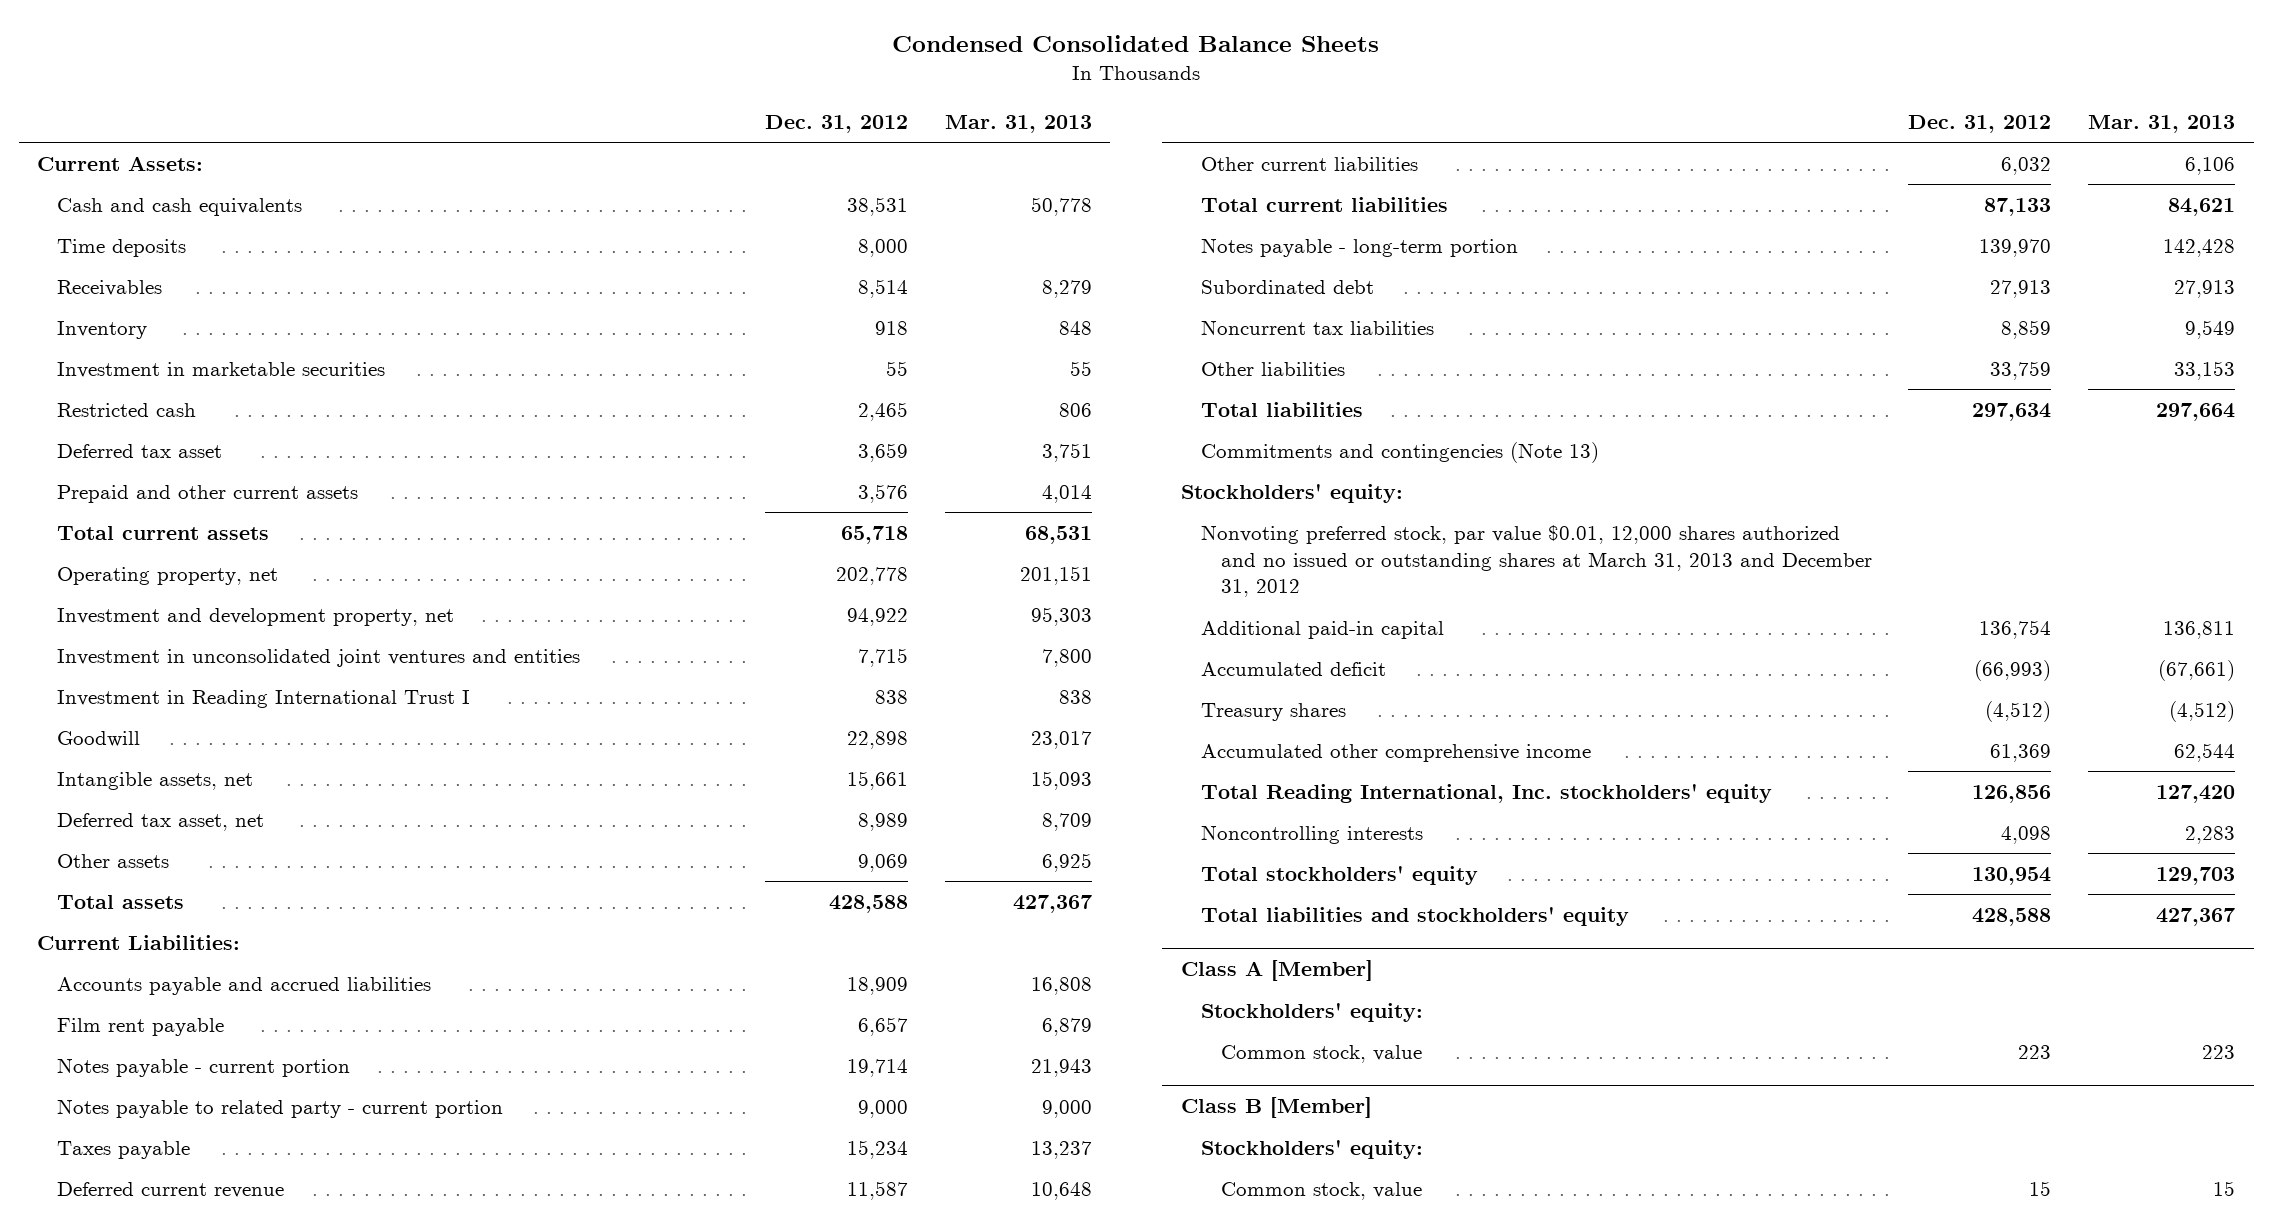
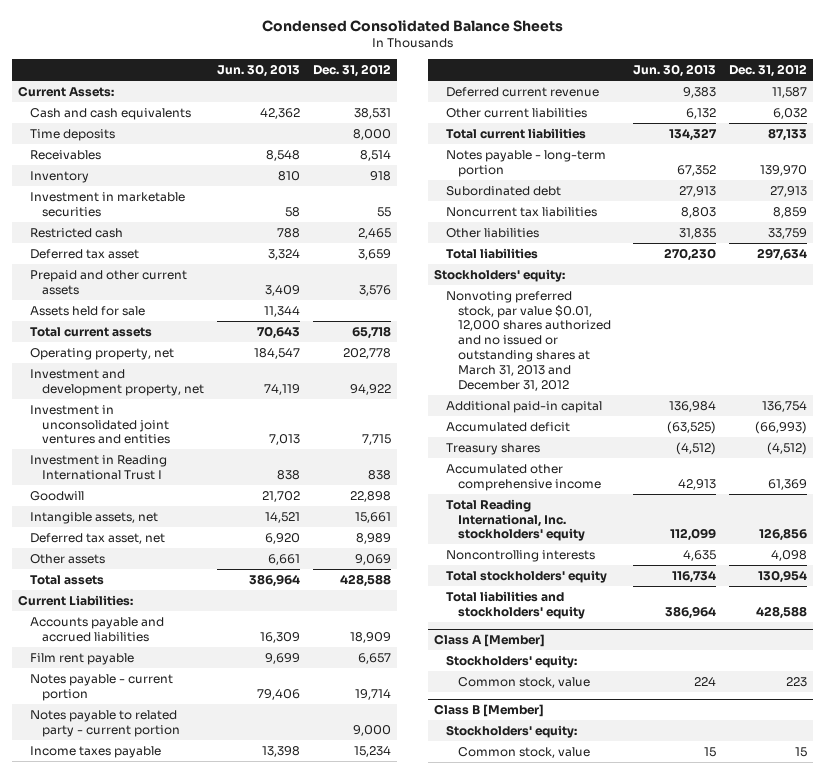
- | Dec. 31, 2012 | Mar. 31, 2013
+ | Jun. 30, 2013 | Dec. 31, 2012
+ Assets held for sale | 11,344 |
- Taxes payable | 15,234 | 13,237
+ Income taxes payable | 13,398 | 15,234
- Commitments and contingencies (Note 13)

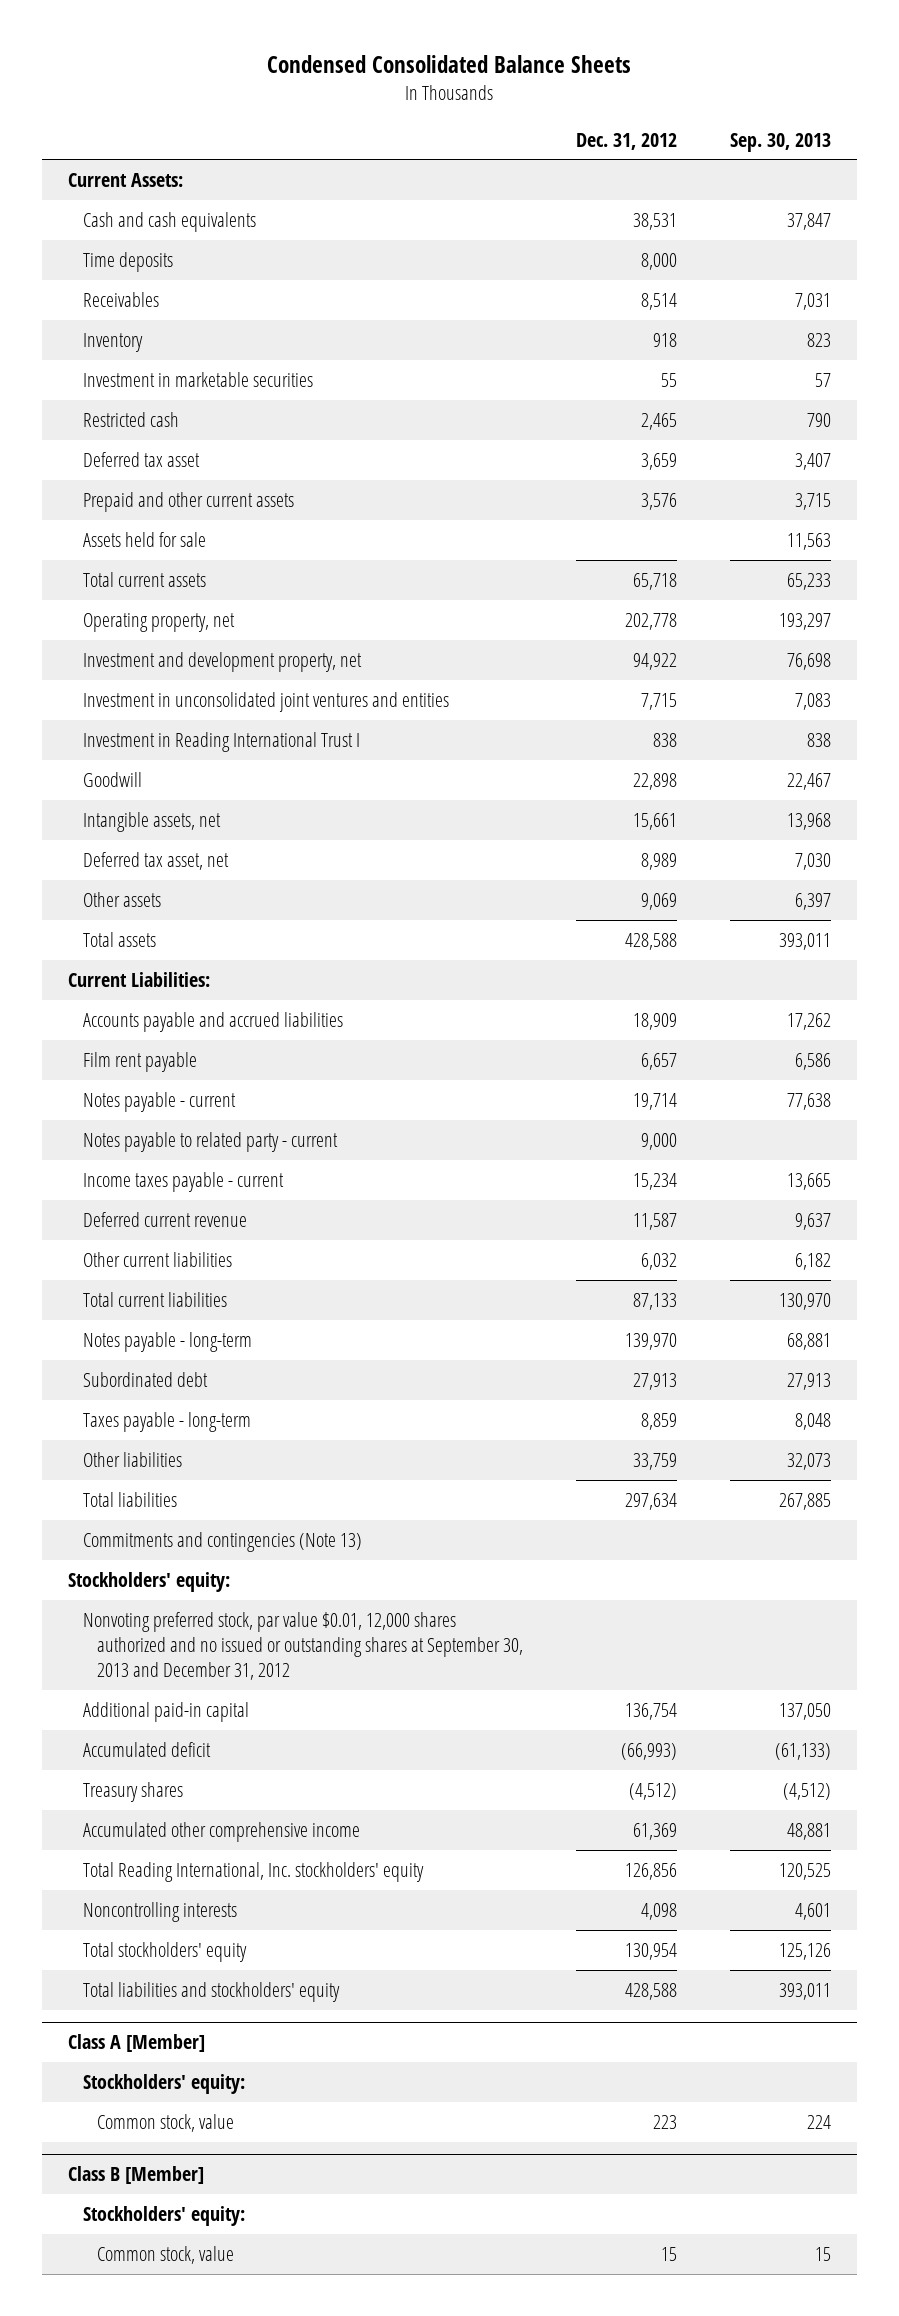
- | Jun. 30, 2013 | Dec. 31, 2012
+ | Dec. 31, 2012 | Sep. 30, 2013
- Notes payable - current portion | 79,406 | 19,714
- Notes payable to related party - current portion | | 9,000
- Income taxes payable | 13,398 | 15,234
+ Notes payable - current | 19,714 | 77,638
+ Notes payable to related party - current | 9,000 |
+ Income taxes payable - current | 15,234 | 13,665
- Notes payable - long-term portion | 67,352 | 139,970
+ Notes payable - long-term | 139,970 | 68,881
- Noncurrent tax liabilities | 8,803 | 8,859
+ Taxes payable - long-term | 8,859 | 8,048
+ Commitments and contingencies (Note 13)
- Nonvoting preferred stock, par value $0.01, 12,000 shares authorized and no issued or outstanding shares at March 31, 2013 and December 31, 2012
+ Nonvoting preferred stock, par value $0.01, 12,000 shares authorized and no issued or outstanding shares at September 30, 2013 and December 31, 2012

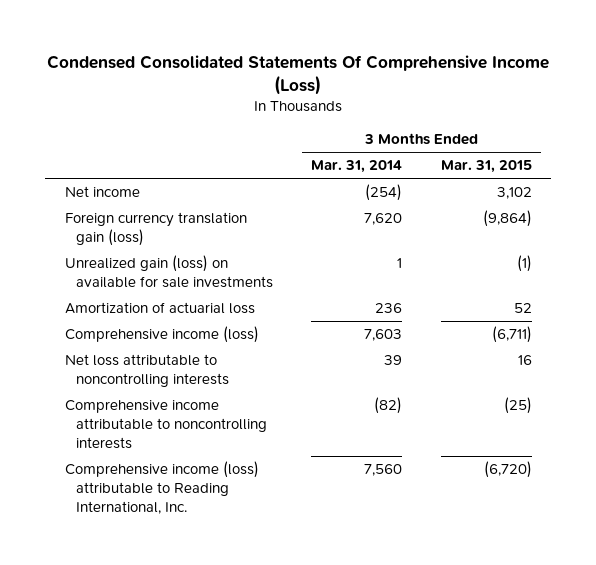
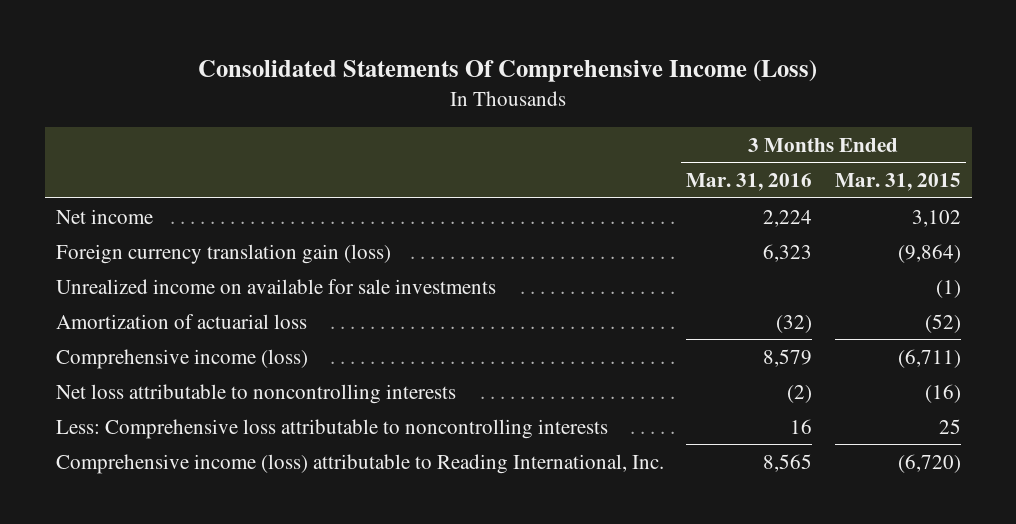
- Condensed Consolidated Statements Of Comprehensive Income (Loss)
+ Consolidated Statements Of Comprehensive Income (Loss)
- | 3 Months Ended Mar. 31, 2014 | 3 Months Ended Mar. 31, 2015
+ | 3 Months Ended Mar. 31, 2016 | 3 Months Ended Mar. 31, 2015
- Unrealized gain (loss) on available for sale investments | 1 | (1)
- Amortization of actuarial loss | 236 | 52
+ Unrealized income on available for sale investments | | (1)
+ Amortization of actuarial loss | (32) | (52)
- Net loss attributable to noncontrolling interests | 39 | 16
- Comprehensive income attributable to noncontrolling interests | (82) | (25)
+ Net loss attributable to noncontrolling interests | (2) | (16)
+ Less: Comprehensive loss attributable to noncontrolling interests | 16 | 25

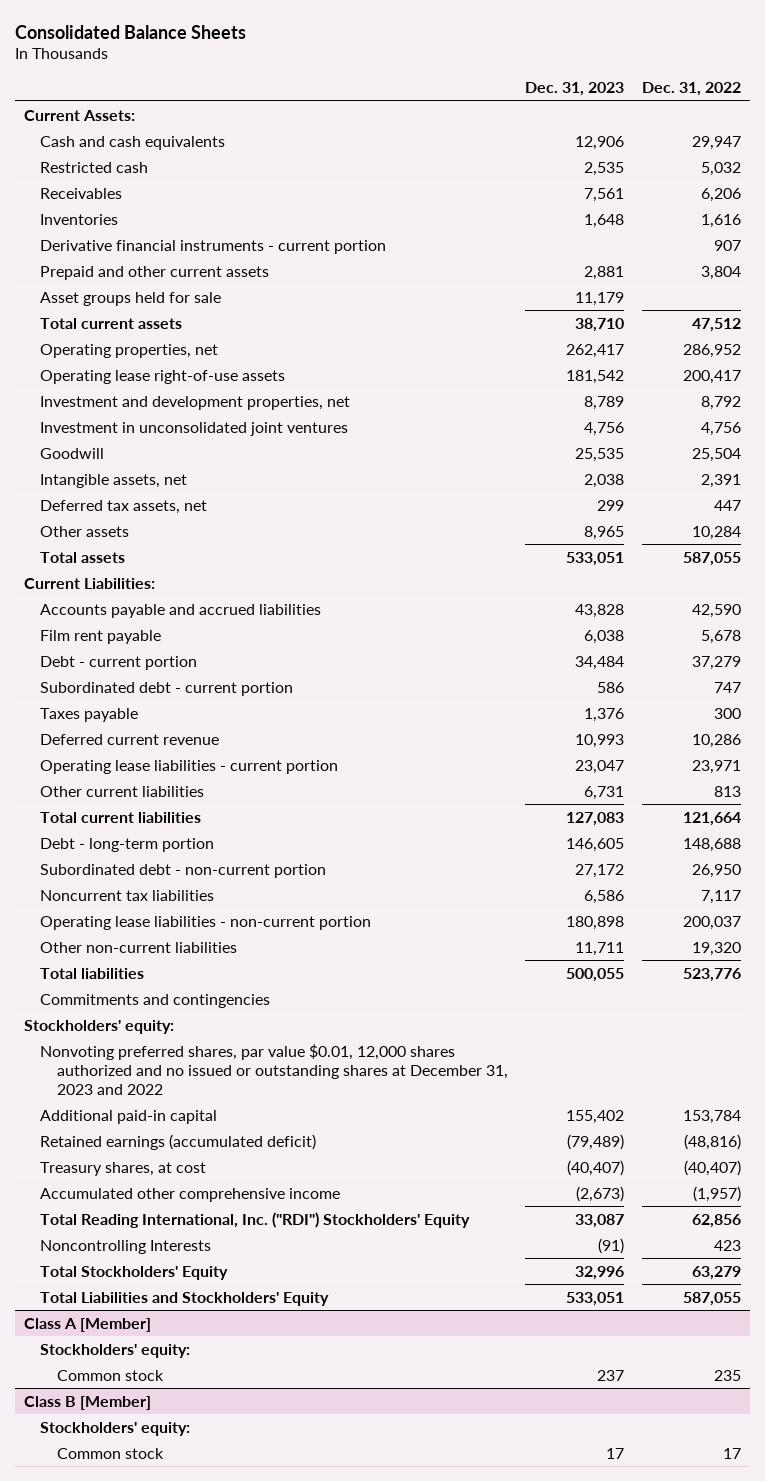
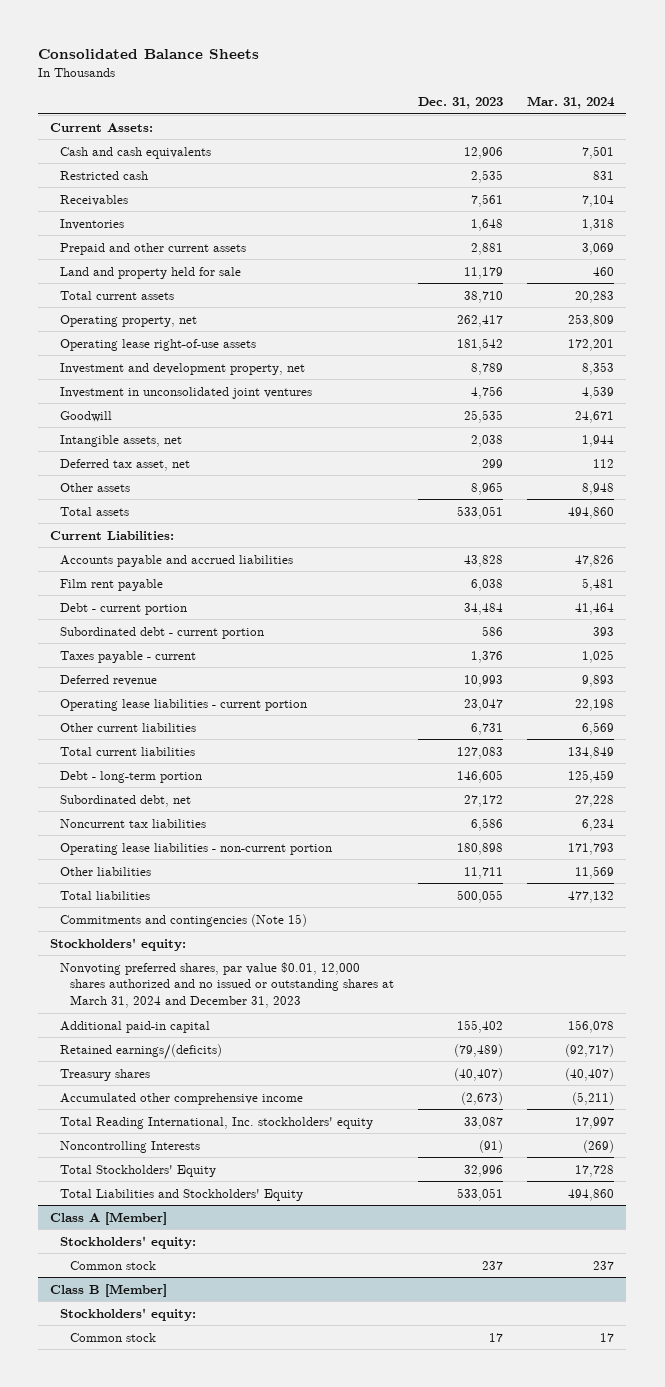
- | Dec. 31, 2023 | Dec. 31, 2022
+ | Dec. 31, 2023 | Mar. 31, 2024
- Derivative financial instruments - current portion | | 907
- Asset groups held for sale | 11,179 |
+ Land and property held for sale | 11,179 | 460
- Operating properties, net | 262,417 | 286,952
+ Operating property, net | 262,417 | 253,809
- Investment and development properties, net | 8,789 | 8,792
+ Investment and development property, net | 8,789 | 8,353
- Deferred tax assets, net | 299 | 447
+ Deferred tax asset, net | 299 | 112
- Taxes payable | 1,376 | 300
- Deferred current revenue | 10,993 | 10,286
+ Taxes payable - current | 1,376 | 1,025
+ Deferred revenue | 10,993 | 9,893
- Subordinated debt - non-current portion | 27,172 | 26,950
+ Subordinated debt, net | 27,172 | 27,228
- Other non-current liabilities | 11,711 | 19,320
+ Other liabilities | 11,711 | 11,569
- Commitments and contingencies
+ Commitments and contingencies (Note 15)
- Nonvoting preferred shares, par value $0.01, 12,000 shares authorized and no issued or outstanding shares at December 31, 2023 and 2022
+ Nonvoting preferred shares, par value $0.01, 12,000 shares authorized and no issued or outstanding shares at March 31, 2024 and December 31, 2023
- Retained earnings (accumulated deficit) | (79,489) | (48,816)
- Treasury shares, at cost | (40,407) | (40,407)
+ Retained earnings/(deficits) | (79,489) | (92,717)
+ Treasury shares | (40,407) | (40,407)
- Total Reading International, Inc. ("RDI") Stockholders' Equity | 33,087 | 62,856
+ Total Reading International, Inc. stockholders' equity | 33,087 | 17,997

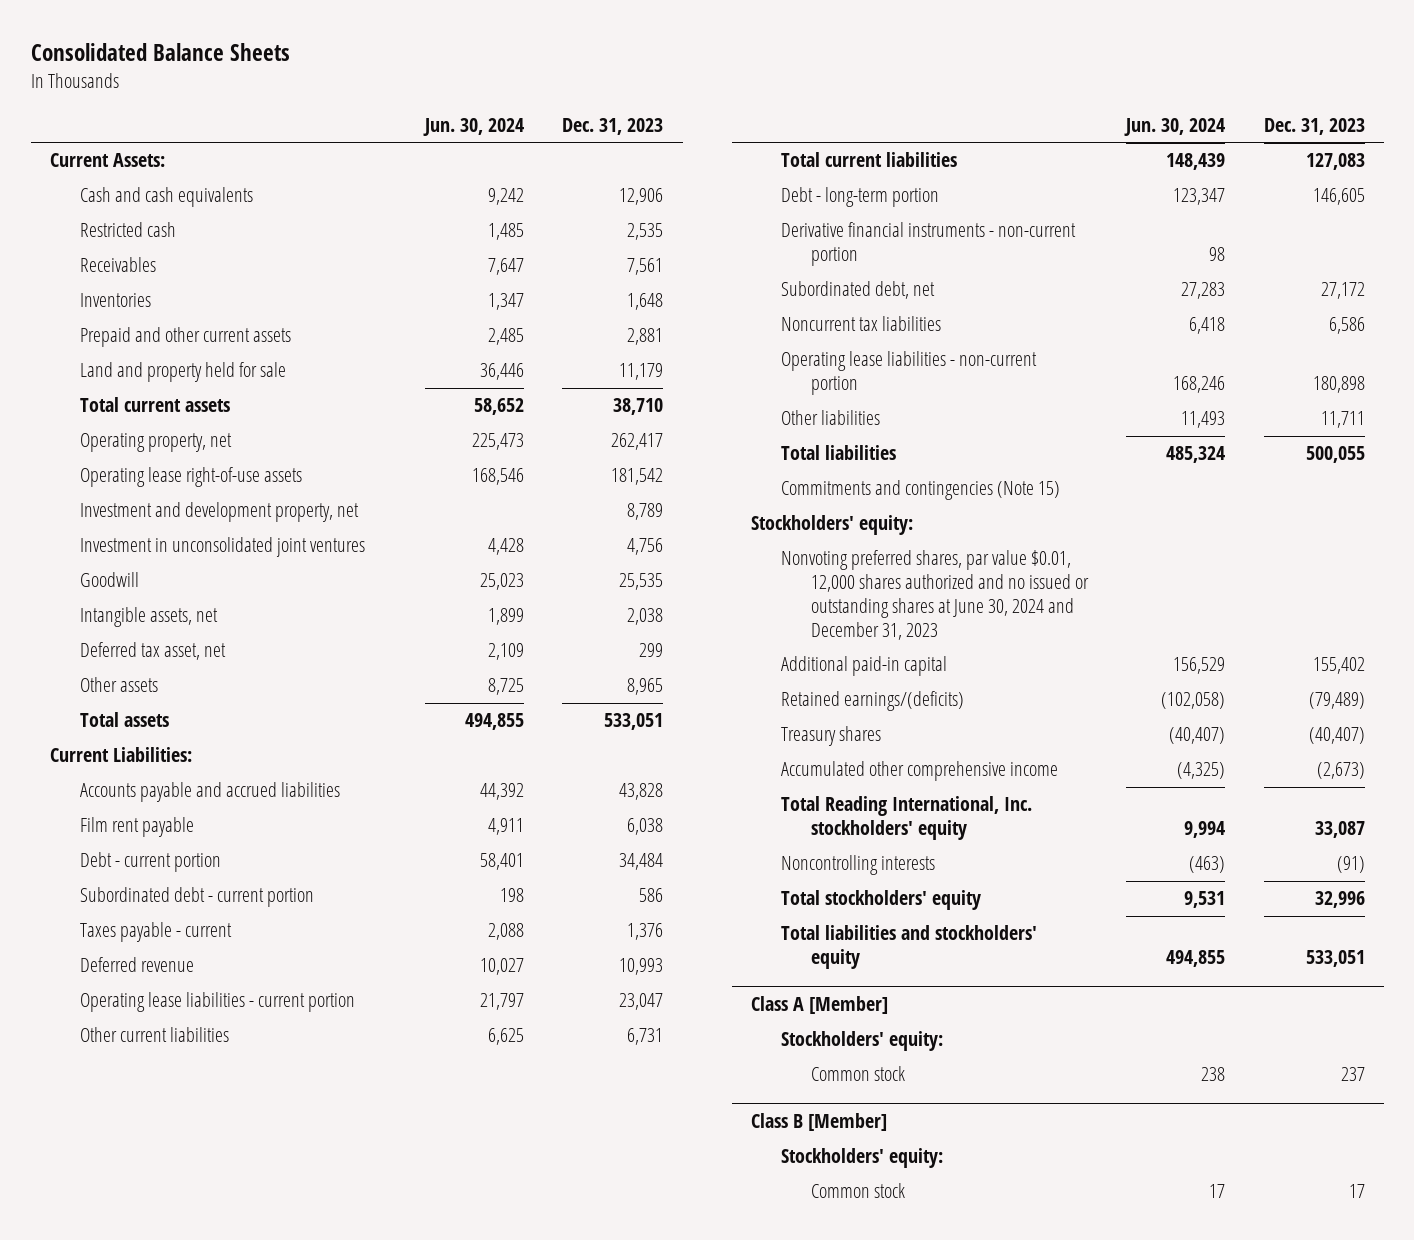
- | Dec. 31, 2023 | Mar. 31, 2024
+ | Jun. 30, 2024 | Dec. 31, 2023
+ Derivative financial instruments - non-current portion | 98 |
- Nonvoting preferred shares, par value $0.01, 12,000 shares authorized and no issued or outstanding shares at March 31, 2024 and December 31, 2023
+ Nonvoting preferred shares, par value $0.01, 12,000 shares authorized and no issued or outstanding shares at June 30, 2024 and December 31, 2023
- Noncontrolling Interests | (91) | (269)
- Total Stockholders' Equity | 32,996 | 17,728
- Total Liabilities and Stockholders' Equity | 533,051 | 494,860
+ Noncontrolling interests | (463) | (91)
+ Total stockholders' equity | 9,531 | 32,996
+ Total liabilities and stockholders' equity | 494,855 | 533,051

